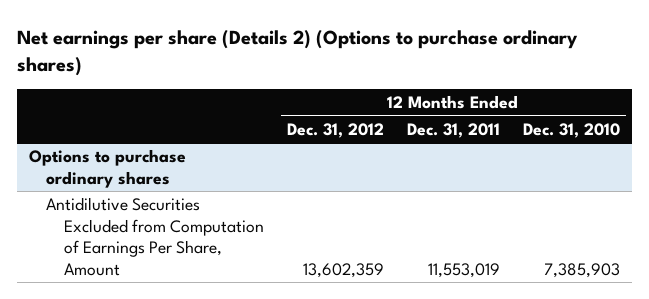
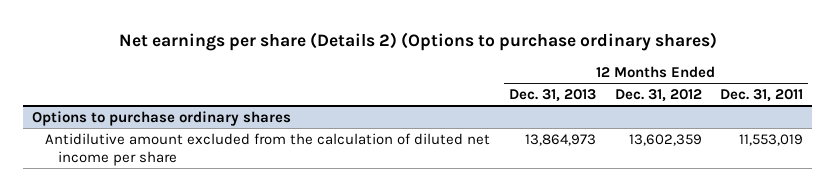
- | 12 Months Ended Dec. 31, 2012 | 12 Months Ended Dec. 31, 2011 | 12 Months Ended Dec. 31, 2010
+ | 12 Months Ended Dec. 31, 2013 | 12 Months Ended Dec. 31, 2012 | 12 Months Ended Dec. 31, 2011
@ Options to purchase ordinary shares
- Antidilutive Securities Excluded from Computation of Earnings Per Share, Amount | 13,602,359 | 11,553,019 | 7,385,903
+ Antidilutive amount excluded from the calculation of diluted net income per share | 13,864,973 | 13,602,359 | 11,553,019

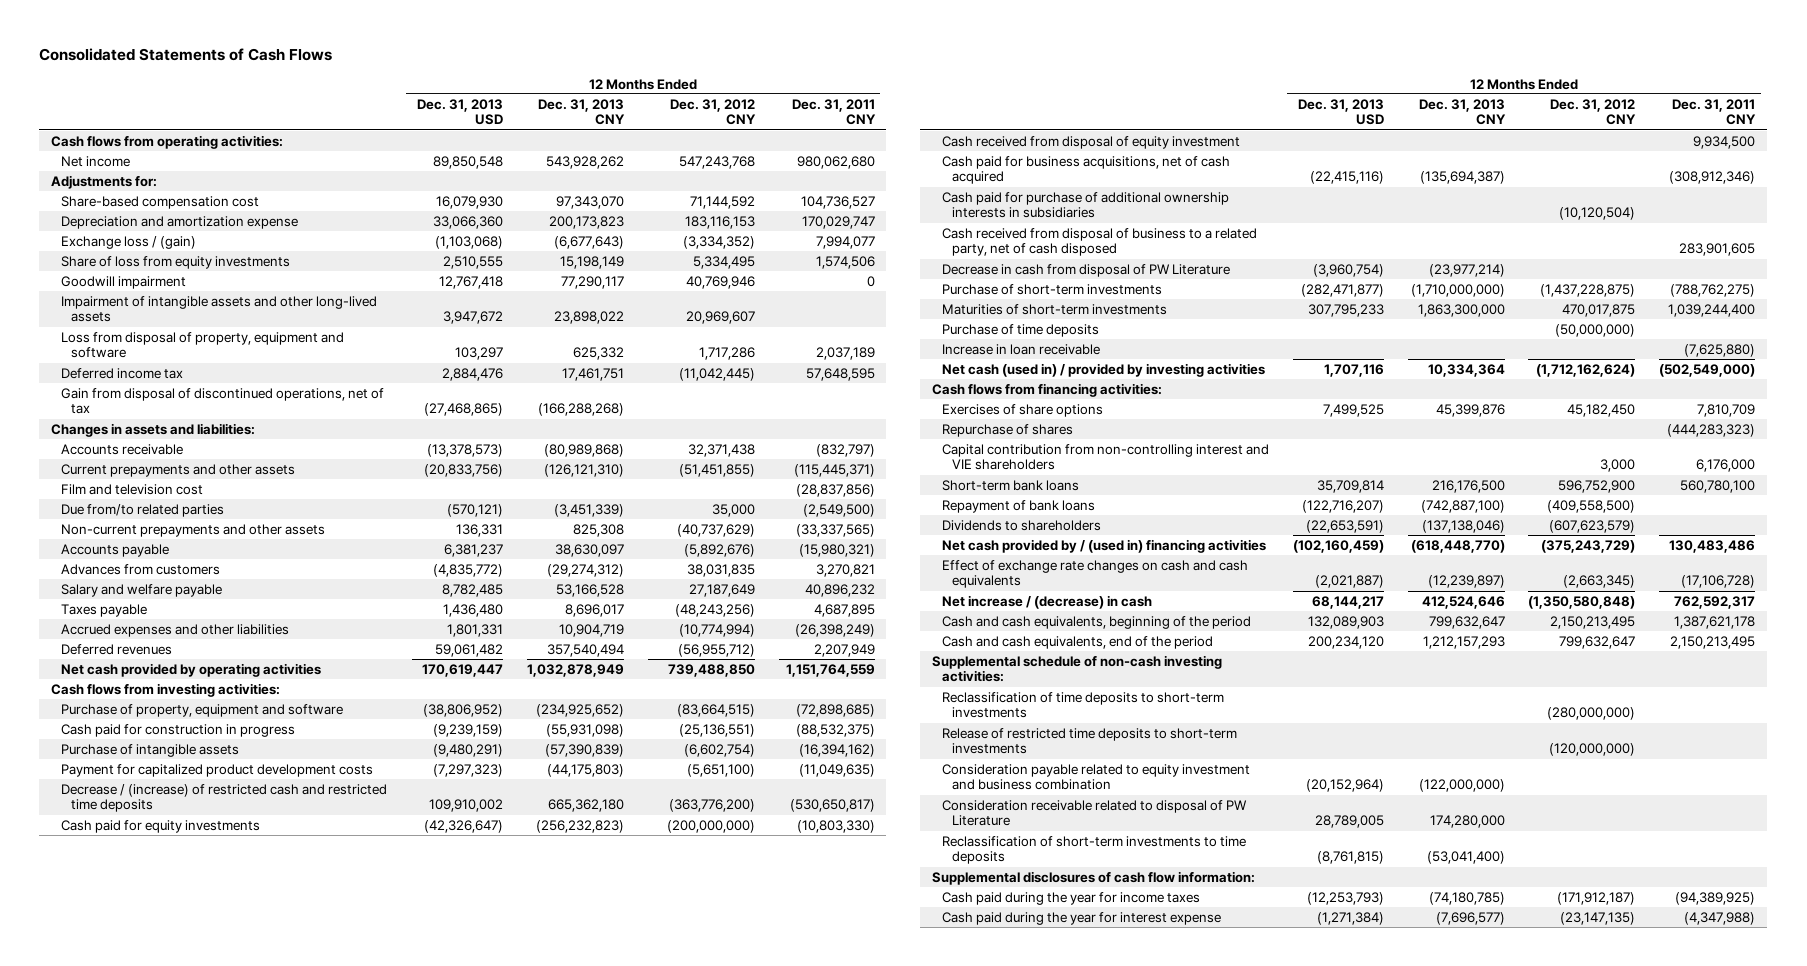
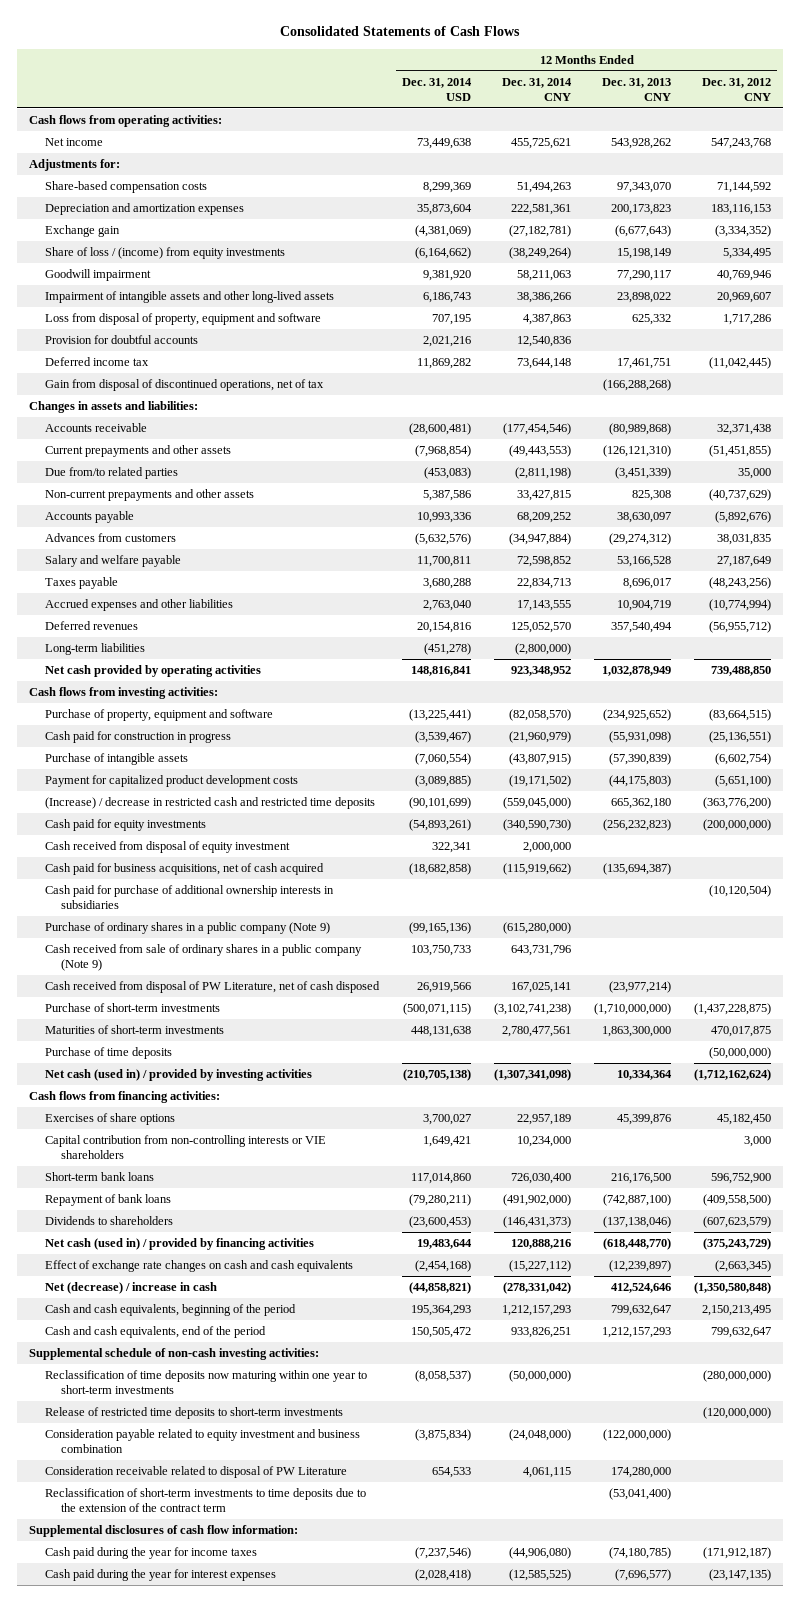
- | 12 Months Ended Dec. 31, 2013 USD | 12 Months Ended Dec. 31, 2013 CNY | 12 Months Ended Dec. 31, 2012 CNY | 12 Months Ended Dec. 31, 2011 CNY
+ | 12 Months Ended Dec. 31, 2014 USD | 12 Months Ended Dec. 31, 2014 CNY | 12 Months Ended Dec. 31, 2013 CNY | 12 Months Ended Dec. 31, 2012 CNY
- Share-based compensation cost | 16,079,930 | 97,343,070 | 71,144,592 | 104,736,527
- Depreciation and amortization expense | 33,066,360 | 200,173,823 | 183,116,153 | 170,029,747
- Exchange loss / (gain) | (1,103,068) | (6,677,643) | (3,334,352) | 7,994,077
- Share of loss from equity investments | 2,510,555 | 15,198,149 | 5,334,495 | 1,574,506
+ Share-based compensation costs | 8,299,369 | 51,494,263 | 97,343,070 | 71,144,592
+ Depreciation and amortization expenses | 35,873,604 | 222,581,361 | 200,173,823 | 183,116,153
+ Exchange gain | (4,381,069) | (27,182,781) | (6,677,643) | (3,334,352)
+ Share of loss / (income) from equity investments | (6,164,662) | (38,249,264) | 15,198,149 | 5,334,495
+ Provision for doubtful accounts | 2,021,216 | 12,540,836 | |
- Film and television cost | | | | (28,837,856)
+ Long-term liabilities | (451,278) | (2,800,000) | |
- Decrease / (increase) of restricted cash and restricted time deposits | 109,910,002 | 665,362,180 | (363,776,200) | (530,650,817)
+ (Increase) / decrease in restricted cash and restricted time deposits | (90,101,699) | (559,045,000) | 665,362,180 | (363,776,200)
- Cash received from disposal of business to a related party, net of cash disposed | | | | 283,901,605
- Decrease in cash from disposal of PW Literature | (3,960,754) | (23,977,214) | |
+ Purchase of ordinary shares in a public company (Note 9) | (99,165,136) | (615,280,000) | |
+ Cash received from sale of ordinary shares in a public company (Note 9) | 103,750,733 | 643,731,796 | |
+ Cash received from disposal of PW Literature, net of cash disposed | 26,919,566 | 167,025,141 | (23,977,214) |
- Increase in loan receivable | | | | (7,625,880)
- Repurchase of shares | | | | (444,283,323)
- Capital contribution from non-controlling interest and VIE shareholders | | | 3,000 | 6,176,000
+ Capital contribution from non-controlling interests or VIE shareholders | 1,649,421 | 10,234,000 | | 3,000
- Net cash provided by / (used in) financing activities | (102,160,459) | (618,448,770) | (375,243,729) | 130,483,486
+ Net cash (used in) / provided by financing activities | 19,483,644 | 120,888,216 | (618,448,770) | (375,243,729)
- Net increase / (decrease) in cash | 68,144,217 | 412,524,646 | (1,350,580,848) | 762,592,317
+ Net (decrease) / increase in cash | (44,858,821) | (278,331,042) | 412,524,646 | (1,350,580,848)
- Reclassification of time deposits to short-term investments | | | (280,000,000) |
+ Reclassification of time deposits now maturing within one year to short-term investments | (8,058,537) | (50,000,000) | | (280,000,000)
- Reclassification of short-term investments to time deposits | (8,761,815) | (53,041,400) | |
+ Reclassification of short-term investments to time deposits due to the extension of the contract term | | | (53,041,400) |
- Cash paid during the year for interest expense | (1,271,384) | (7,696,577) | (23,147,135) | (4,347,988)
+ Cash paid during the year for interest expenses | (2,028,418) | (12,585,525) | (7,696,577) | (23,147,135)

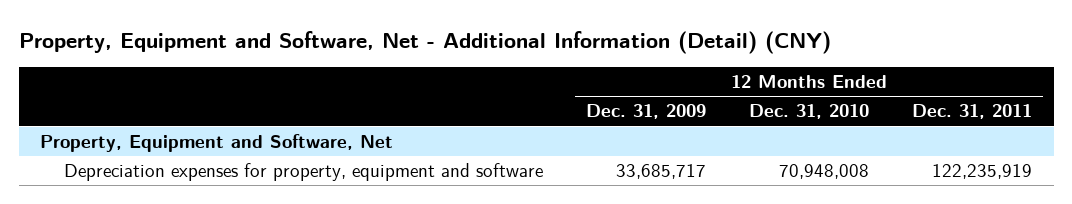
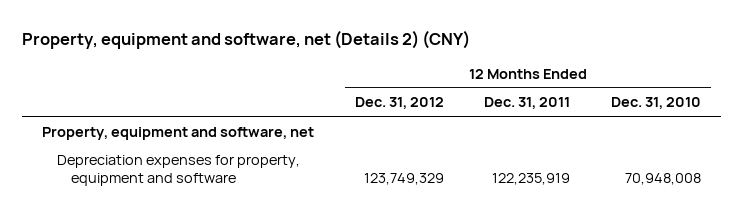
- Property, Equipment and Software, Net - Additional Information (Detail) (CNY)
+ Property, equipment and software, net (Details 2) (CNY)
- | 12 Months Ended Dec. 31, 2009 | 12 Months Ended Dec. 31, 2010 | 12 Months Ended Dec. 31, 2011
+ | 12 Months Ended Dec. 31, 2012 | 12 Months Ended Dec. 31, 2011 | 12 Months Ended Dec. 31, 2010
- Property, Equipment and Software, Net
+ Property, equipment and software, net

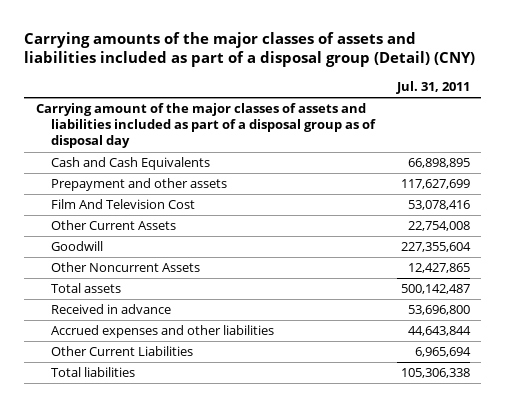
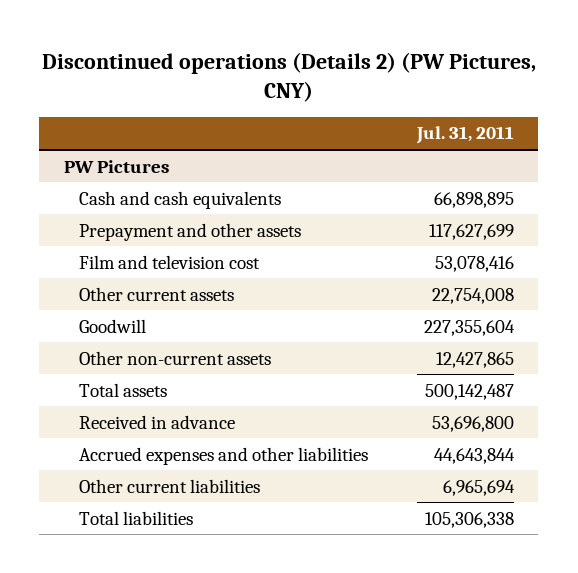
- Carrying amounts of the major classes of assets and liabilities included as part of a disposal group (Detail) (CNY)
+ Discontinued operations (Details 2) (PW Pictures, CNY)
- Carrying amount of the major classes of assets and liabilities included as part of a disposal group as of disposal day
- Cash and Cash Equivalents | 66,898,895
+ PW Pictures
+ Cash and cash equivalents | 66,898,895
- Film And Television Cost | 53,078,416
- Other Current Assets | 22,754,008
+ Film and television cost | 53,078,416
+ Other current assets | 22,754,008
- Other Noncurrent Assets | 12,427,865
+ Other non-current assets | 12,427,865
- Other Current Liabilities | 6,965,694
+ Other current liabilities | 6,965,694

